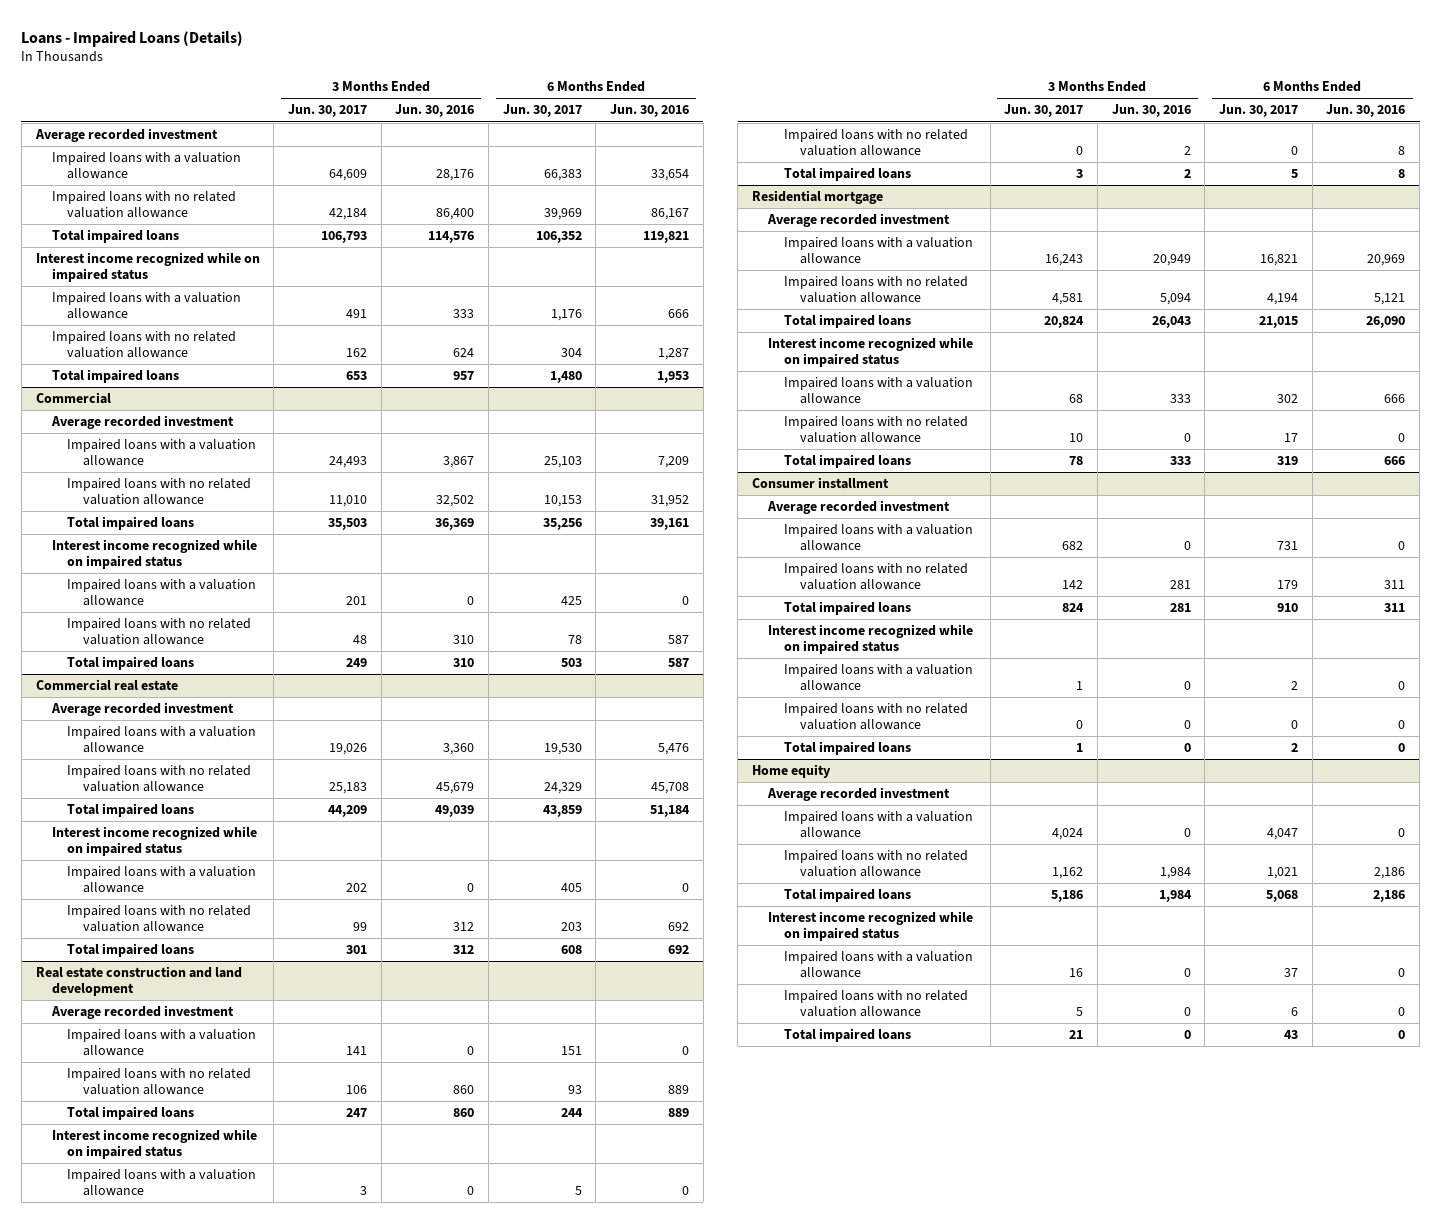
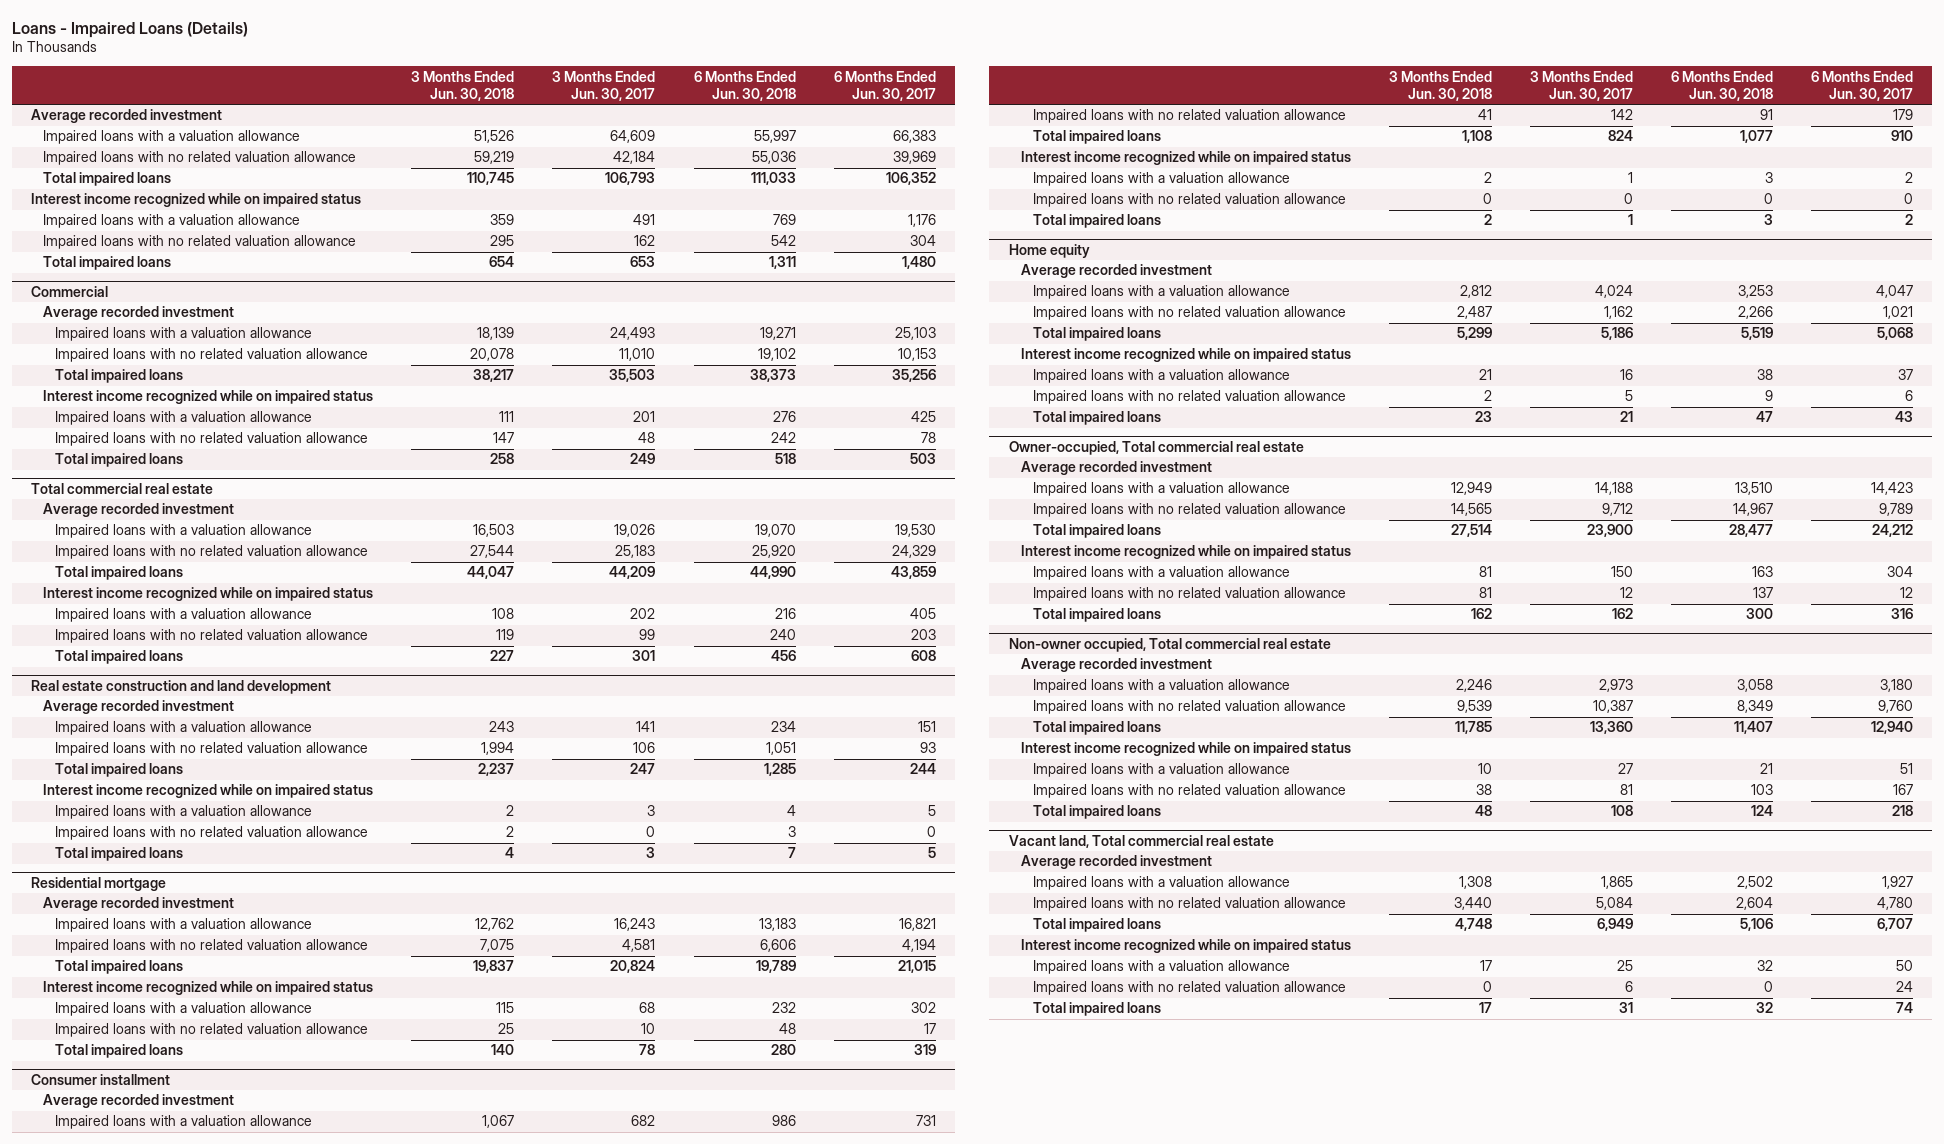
- | 3 Months Ended Jun. 30, 2017 | 3 Months Ended Jun. 30, 2016 | 6 Months Ended Jun. 30, 2017 | 6 Months Ended Jun. 30, 2016
+ | 3 Months Ended Jun. 30, 2018 | 3 Months Ended Jun. 30, 2017 | 6 Months Ended Jun. 30, 2018 | 6 Months Ended Jun. 30, 2017
- Commercial real estate
+ Total commercial real estate
+ Owner-occupied, Total commercial real estate
+ Average recorded investment
+ Impaired loans with a valuation allowance | 12,949 | 14,188 | 13,510 | 14,423
+ Impaired loans with no related valuation allowance | 14,565 | 9,712 | 14,967 | 9,789
+ Total impaired loans | 27,514 | 23,900 | 28,477 | 24,212
+ Interest income recognized while on impaired status
+ Impaired loans with a valuation allowance | 81 | 150 | 163 | 304
+ Impaired loans with no related valuation allowance | 81 | 12 | 137 | 12
+ Total impaired loans | 162 | 162 | 300 | 316
+ Non-owner occupied, Total commercial real estate
+ Average recorded investment
+ Impaired loans with a valuation allowance | 2,246 | 2,973 | 3,058 | 3,180
+ Impaired loans with no related valuation allowance | 9,539 | 10,387 | 8,349 | 9,760
+ Total impaired loans | 11,785 | 13,360 | 11,407 | 12,940
+ Interest income recognized while on impaired status
+ Impaired loans with a valuation allowance | 10 | 27 | 21 | 51
+ Impaired loans with no related valuation allowance | 38 | 81 | 103 | 167
+ Total impaired loans | 48 | 108 | 124 | 218
+ Vacant land, Total commercial real estate
+ Average recorded investment
+ Impaired loans with a valuation allowance | 1,308 | 1,865 | 2,502 | 1,927
+ Impaired loans with no related valuation allowance | 3,440 | 5,084 | 2,604 | 4,780
+ Total impaired loans | 4,748 | 6,949 | 5,106 | 6,707
+ Interest income recognized while on impaired status
+ Impaired loans with a valuation allowance | 17 | 25 | 32 | 50
+ Impaired loans with no related valuation allowance | 0 | 6 | 0 | 24
+ Total impaired loans | 17 | 31 | 32 | 74

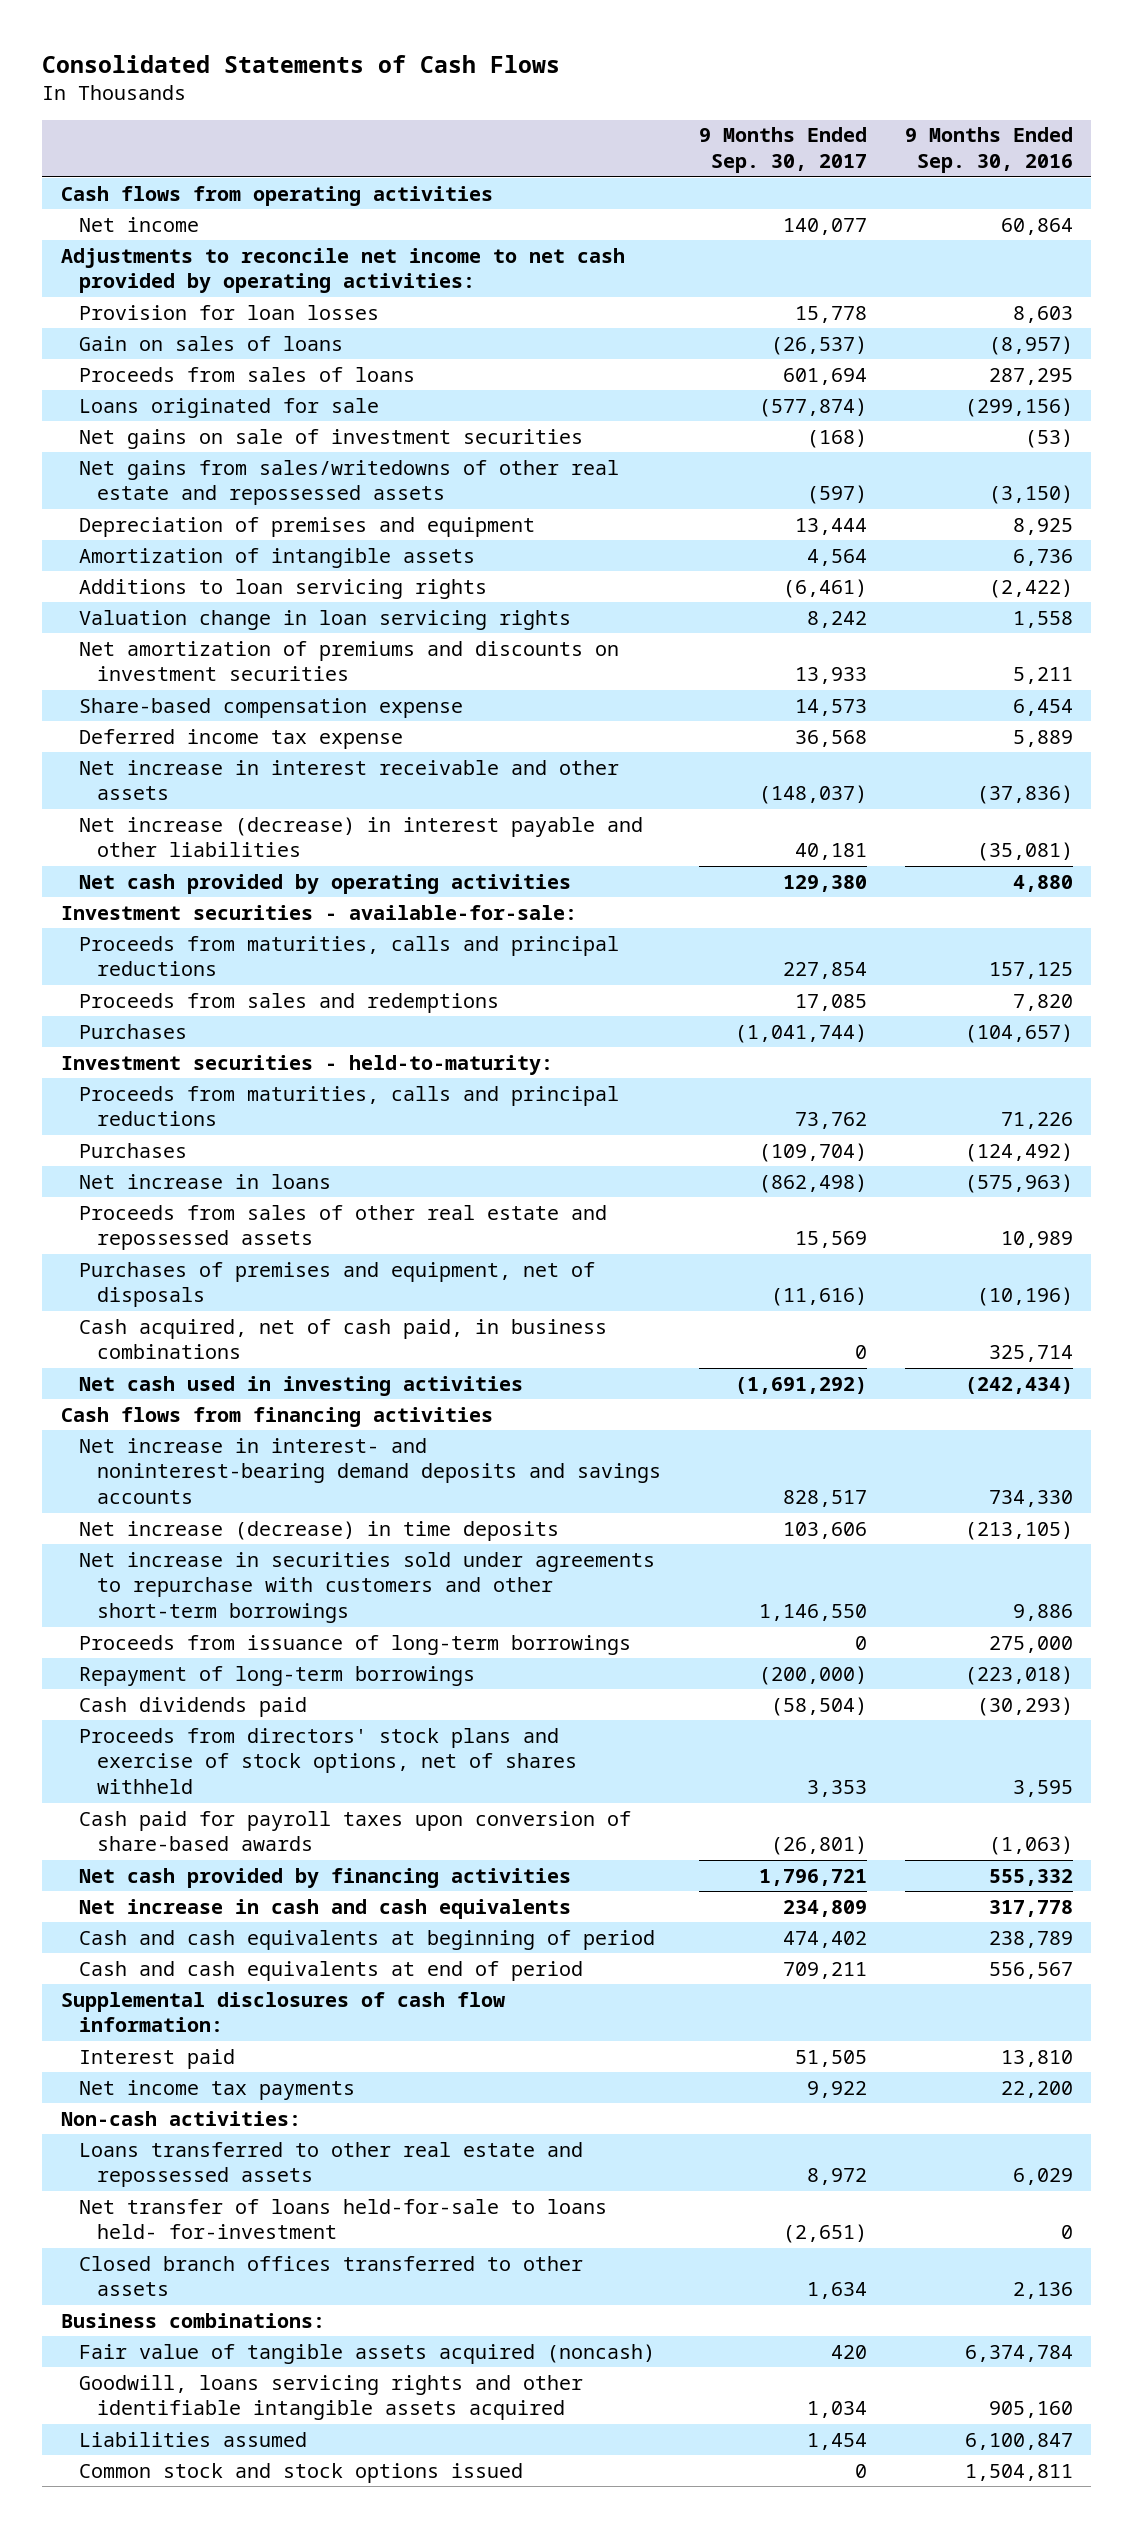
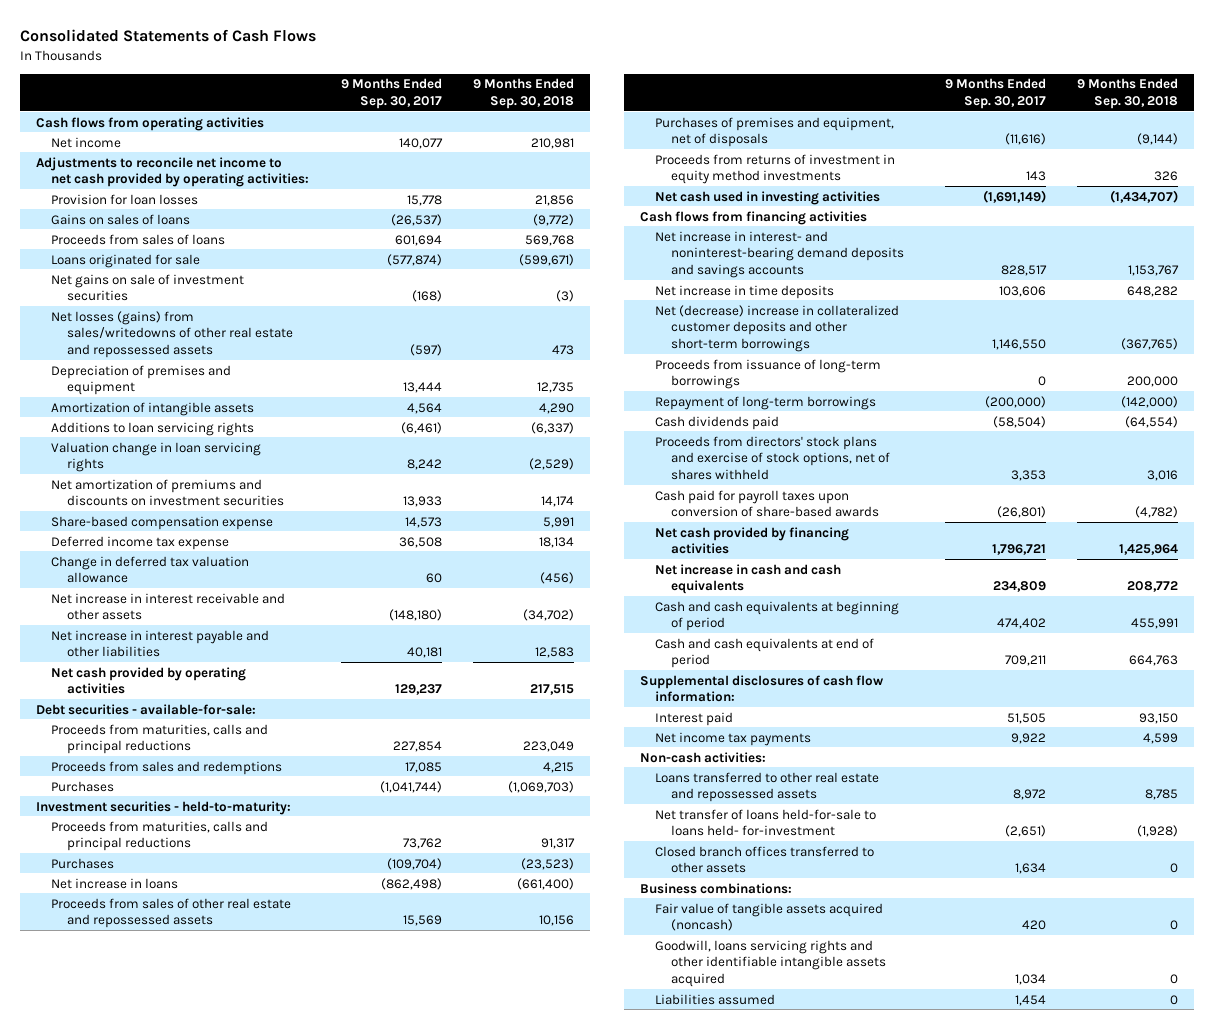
- | 9 Months Ended Sep. 30, 2017 | 9 Months Ended Sep. 30, 2016
+ | 9 Months Ended Sep. 30, 2017 | 9 Months Ended Sep. 30, 2018
- Gain on sales of loans | (26,537) | (8,957)
+ Gains on sales of loans | (26,537) | (9,772)
- Net gains from sales/writedowns of other real estate and repossessed assets | (597) | (3,150)
+ Net losses (gains) from sales/writedowns of other real estate and repossessed assets | (597) | 473
- Deferred income tax expense | 36,568 | 5,889
- Net increase in interest receivable and other assets | (148,037) | (37,836)
- Net increase (decrease) in interest payable and other liabilities | 40,181 | (35,081)
- Net cash provided by operating activities | 129,380 | 4,880
- Investment securities - available-for-sale:
+ Deferred income tax expense | 36,508 | 18,134
+ Change in deferred tax valuation allowance | 60 | (456)
+ Net increase in interest receivable and other assets | (148,180) | (34,702)
+ Net increase in interest payable and other liabilities | 40,181 | 12,583
+ Net cash provided by operating activities | 129,237 | 217,515
+ Debt securities - available-for-sale:
- Cash acquired, net of cash paid, in business combinations | 0 | 325,714
- Net cash used in investing activities | (1,691,292) | (242,434)
+ Proceeds from returns of investment in equity method investments | 143 | 326
+ Net cash used in investing activities | (1,691,149) | (1,434,707)
- Net increase (decrease) in time deposits | 103,606 | (213,105)
- Net increase in securities sold under agreements to repurchase with customers and other short-term borrowings | 1,146,550 | 9,886
+ Net increase in time deposits | 103,606 | 648,282
+ Net (decrease) increase in collateralized customer deposits and other short-term borrowings | 1,146,550 | (367,765)
- Common stock and stock options issued | 0 | 1,504,811

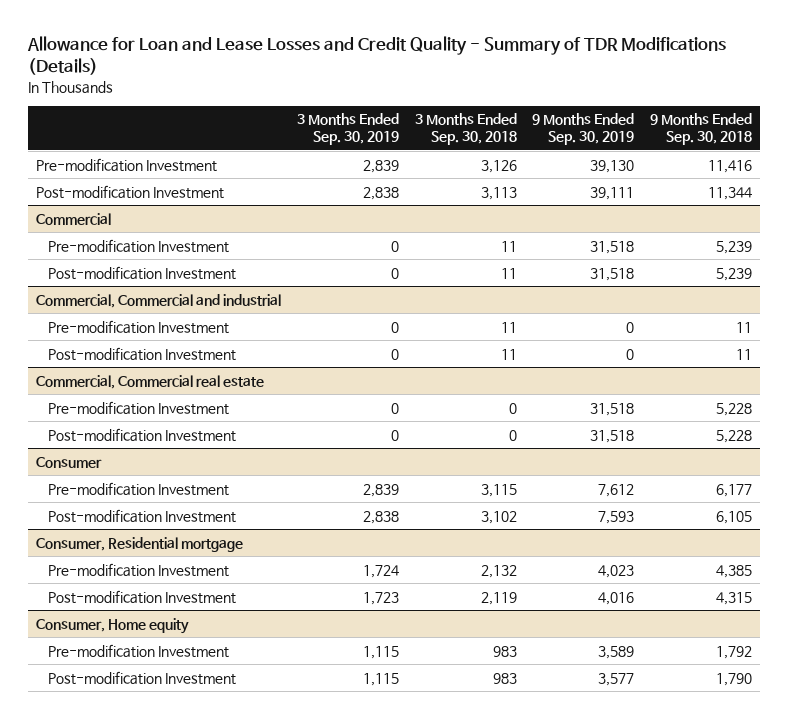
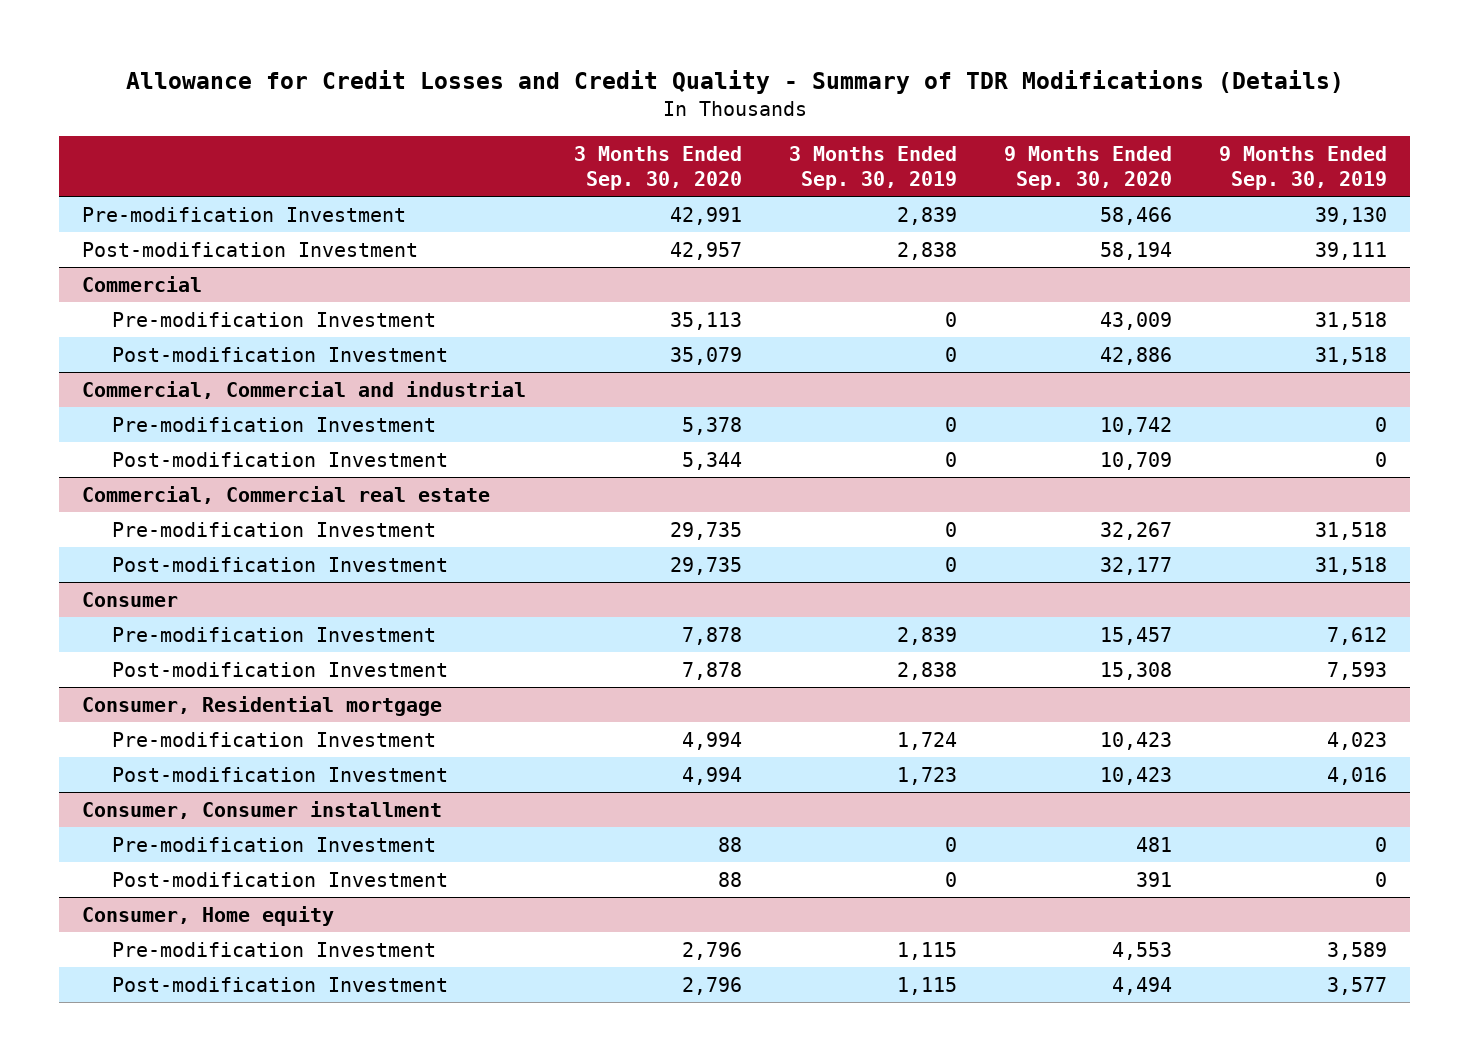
- Allowance for Loan and Lease Losses and Credit Quality - Summary of TDR Modifications (Details)
+ Allowance for Credit Losses and Credit Quality - Summary of TDR Modifications (Details)
- | 3 Months Ended Sep. 30, 2019 | 3 Months Ended Sep. 30, 2018 | 9 Months Ended Sep. 30, 2019 | 9 Months Ended Sep. 30, 2018
+ | 3 Months Ended Sep. 30, 2020 | 3 Months Ended Sep. 30, 2019 | 9 Months Ended Sep. 30, 2020 | 9 Months Ended Sep. 30, 2019
+ Consumer, Consumer installment
+ Pre-modification Investment | 88 | 0 | 481 | 0
+ Post-modification Investment | 88 | 0 | 391 | 0

